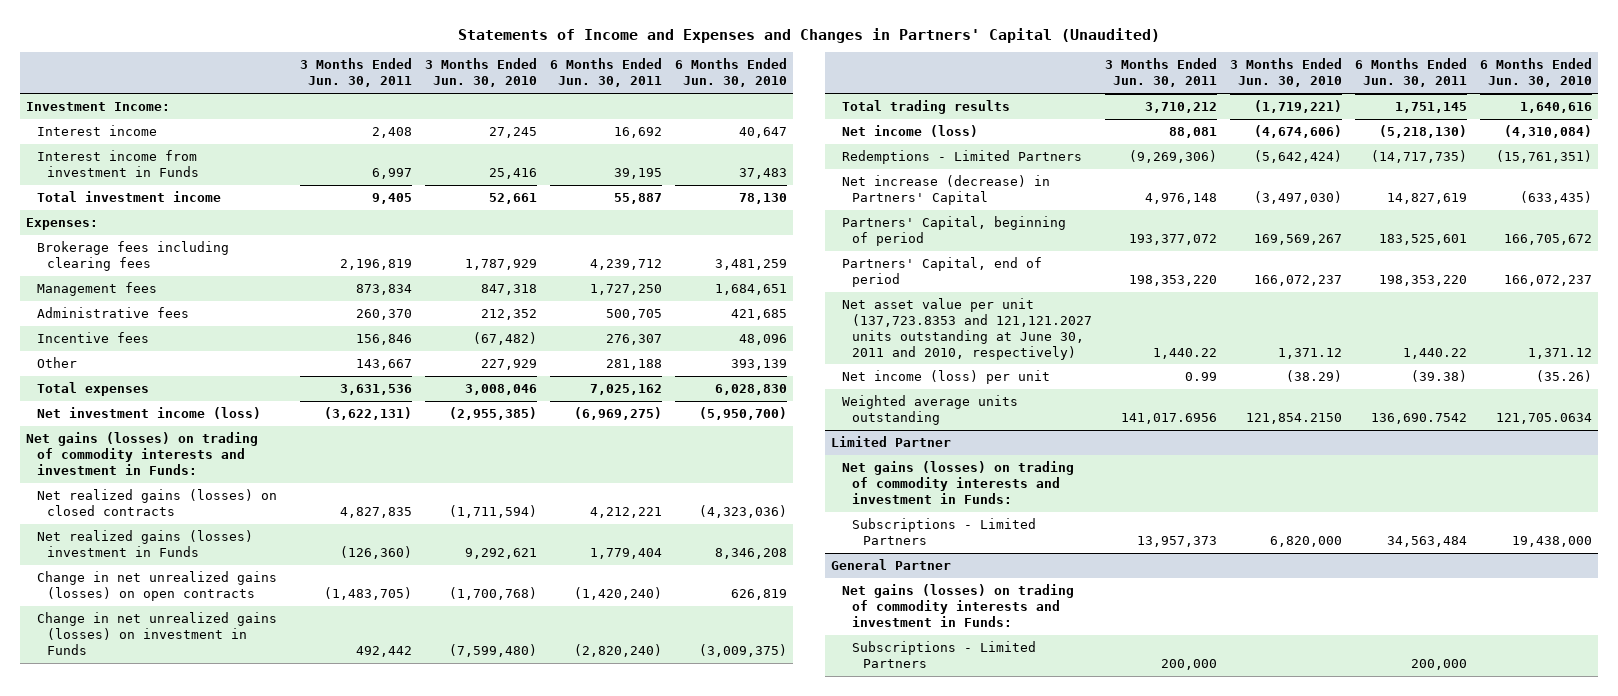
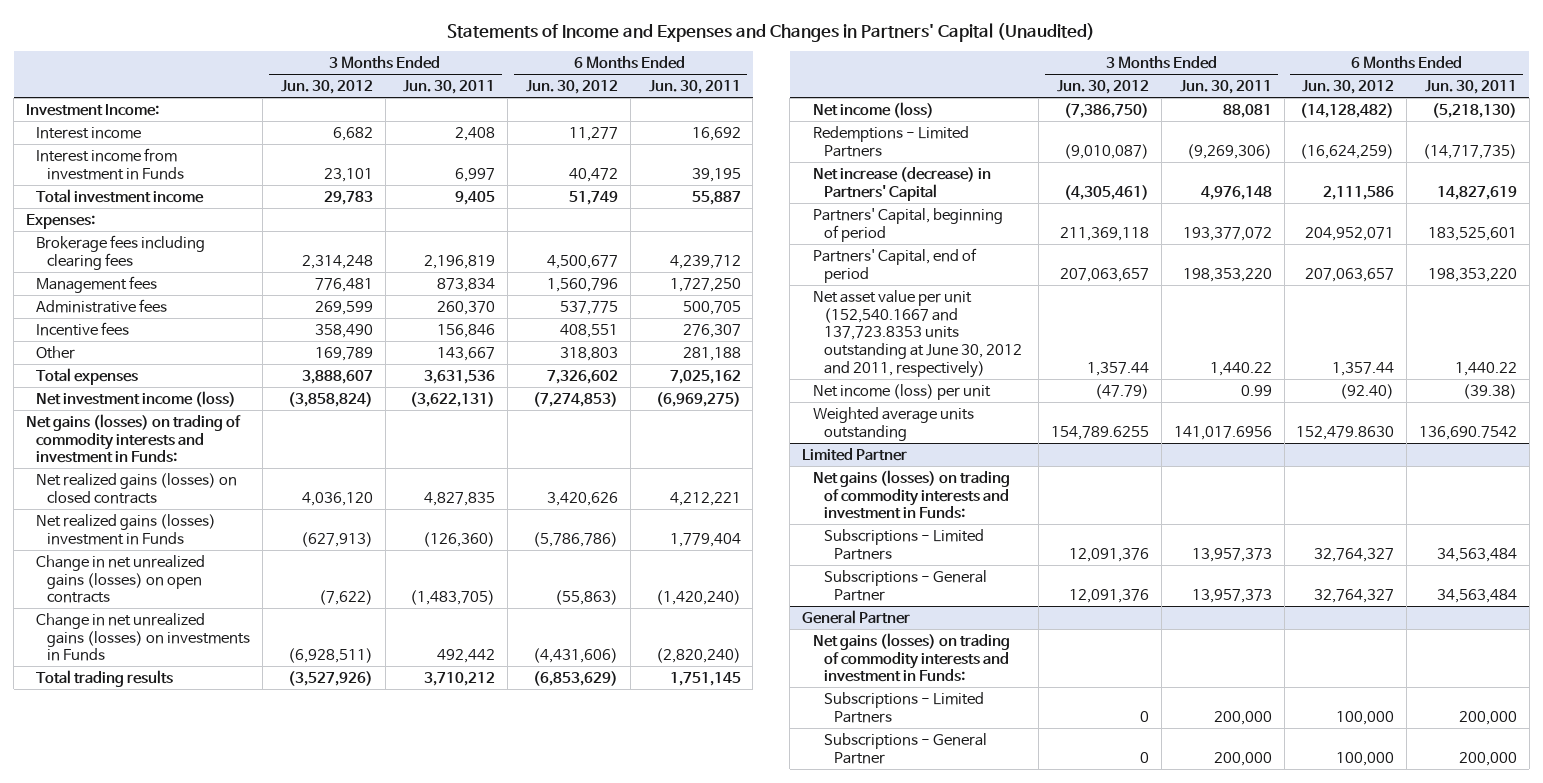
- | 3 Months Ended Jun. 30, 2011 | 3 Months Ended Jun. 30, 2010 | 6 Months Ended Jun. 30, 2011 | 6 Months Ended Jun. 30, 2010
+ | 3 Months Ended Jun. 30, 2012 | 3 Months Ended Jun. 30, 2011 | 6 Months Ended Jun. 30, 2012 | 6 Months Ended Jun. 30, 2011
- Change in net unrealized gains (losses) on investment in Funds | 492,442 | (7,599,480) | (2,820,240) | (3,009,375)
+ Change in net unrealized gains (losses) on investments in Funds | (6,928,511) | 492,442 | (4,431,606) | (2,820,240)
- Net asset value per unit (137,723.8353 and 121,121.2027 units outstanding at June 30, 2011 and 2010, respectively) | 1,440.22 | 1,371.12 | 1,440.22 | 1,371.12
+ Net asset value per unit (152,540.1667 and 137,723.8353 units outstanding at June 30, 2012 and 2011, respectively) | 1,357.44 | 1,440.22 | 1,357.44 | 1,440.22
@ Limited Partner
+ Subscriptions - General Partner | 12,091,376 | 13,957,373 | 32,764,327 | 34,563,484
@ General Partner
+ Subscriptions - General Partner | 0 | 200,000 | 100,000 | 200,000

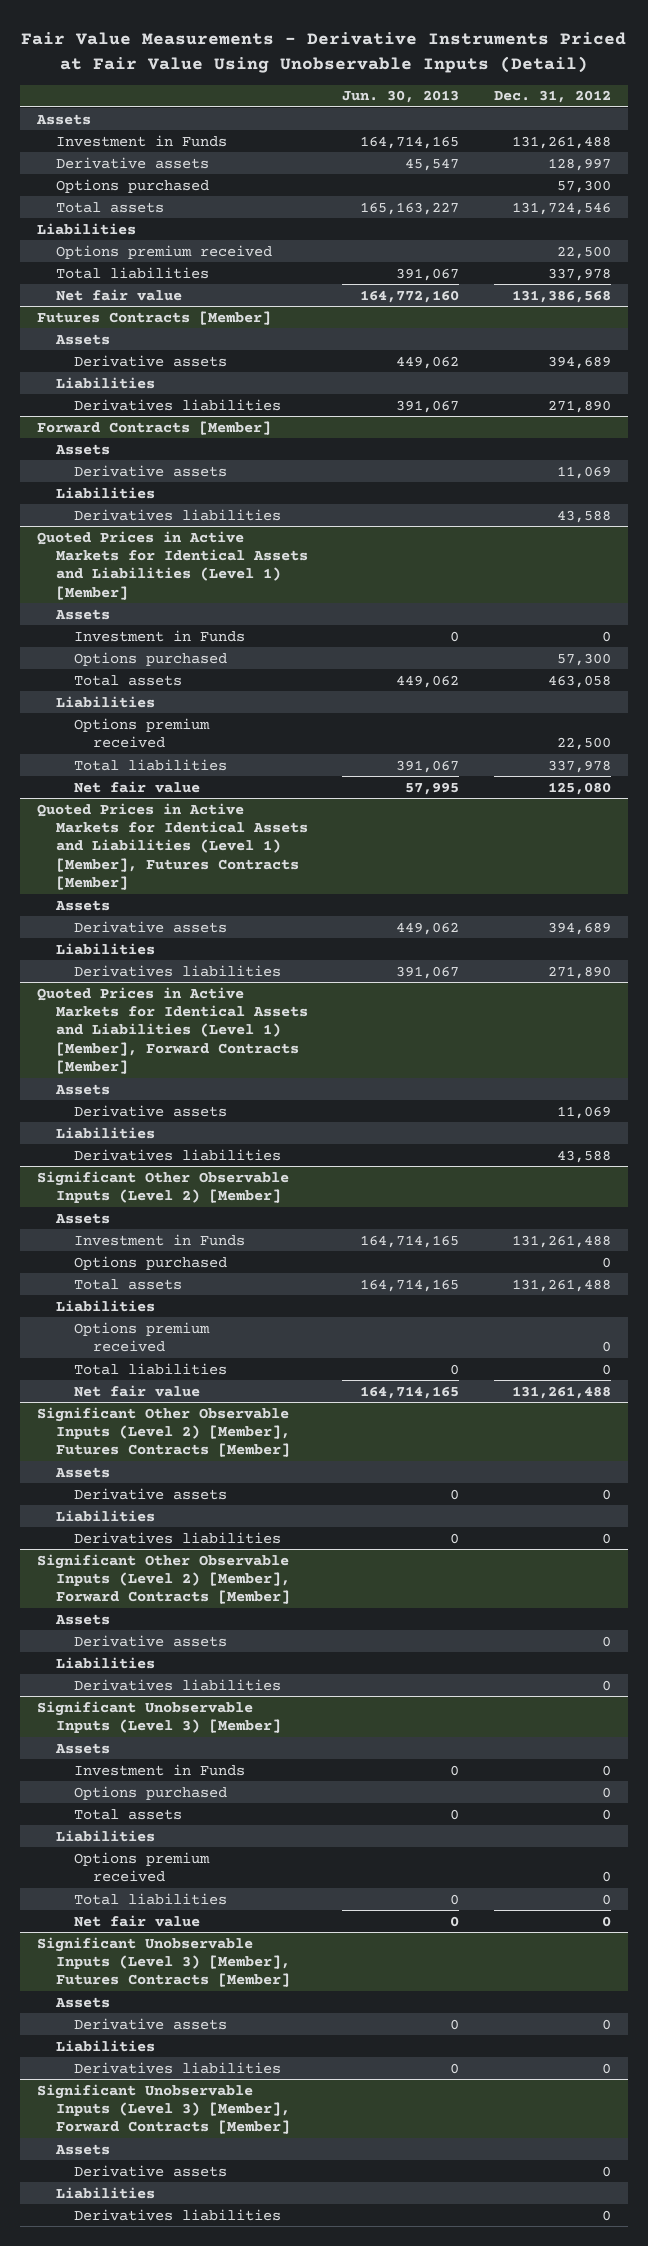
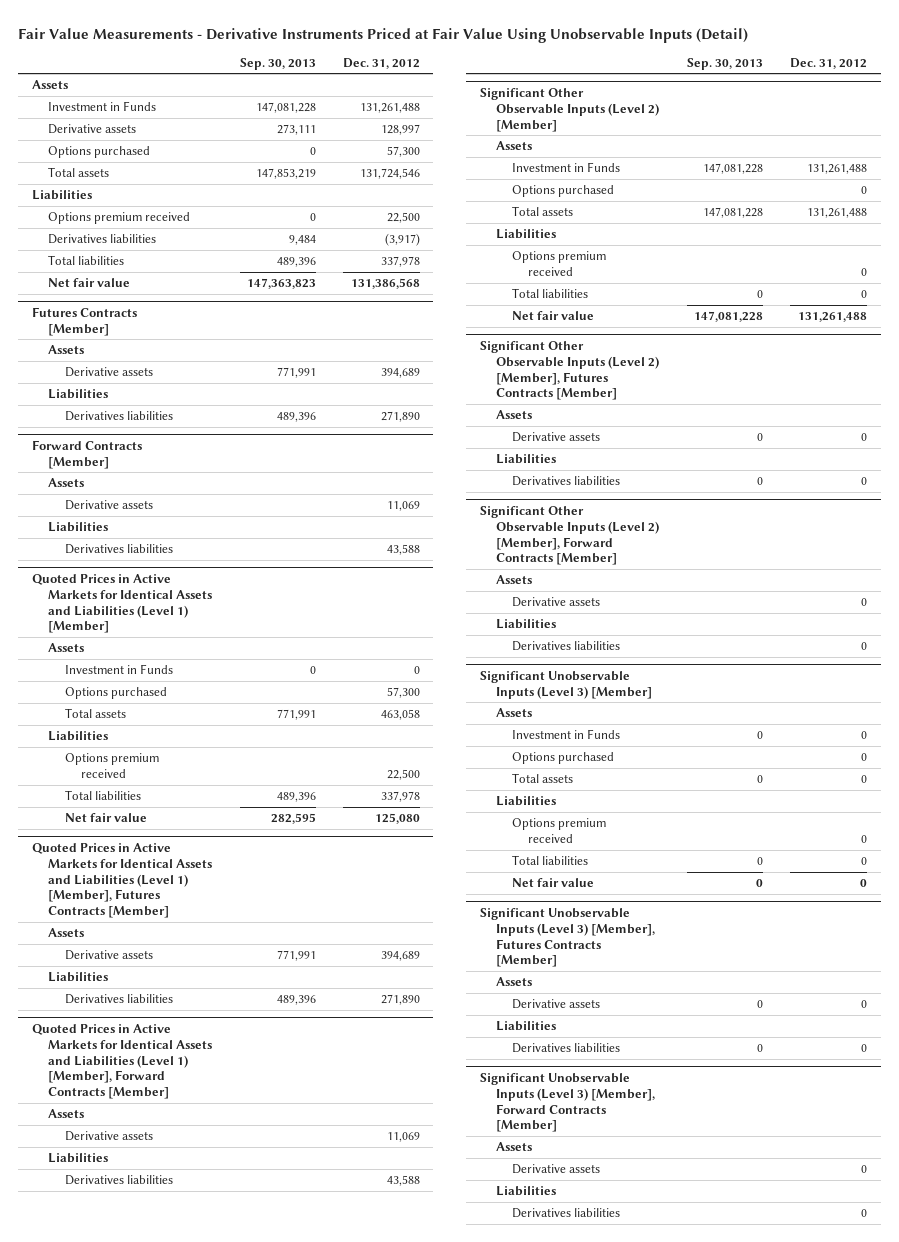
- | Jun. 30, 2013 | Dec. 31, 2012
+ | Sep. 30, 2013 | Dec. 31, 2012
+ Derivatives liabilities | 9,484 | (3,917)

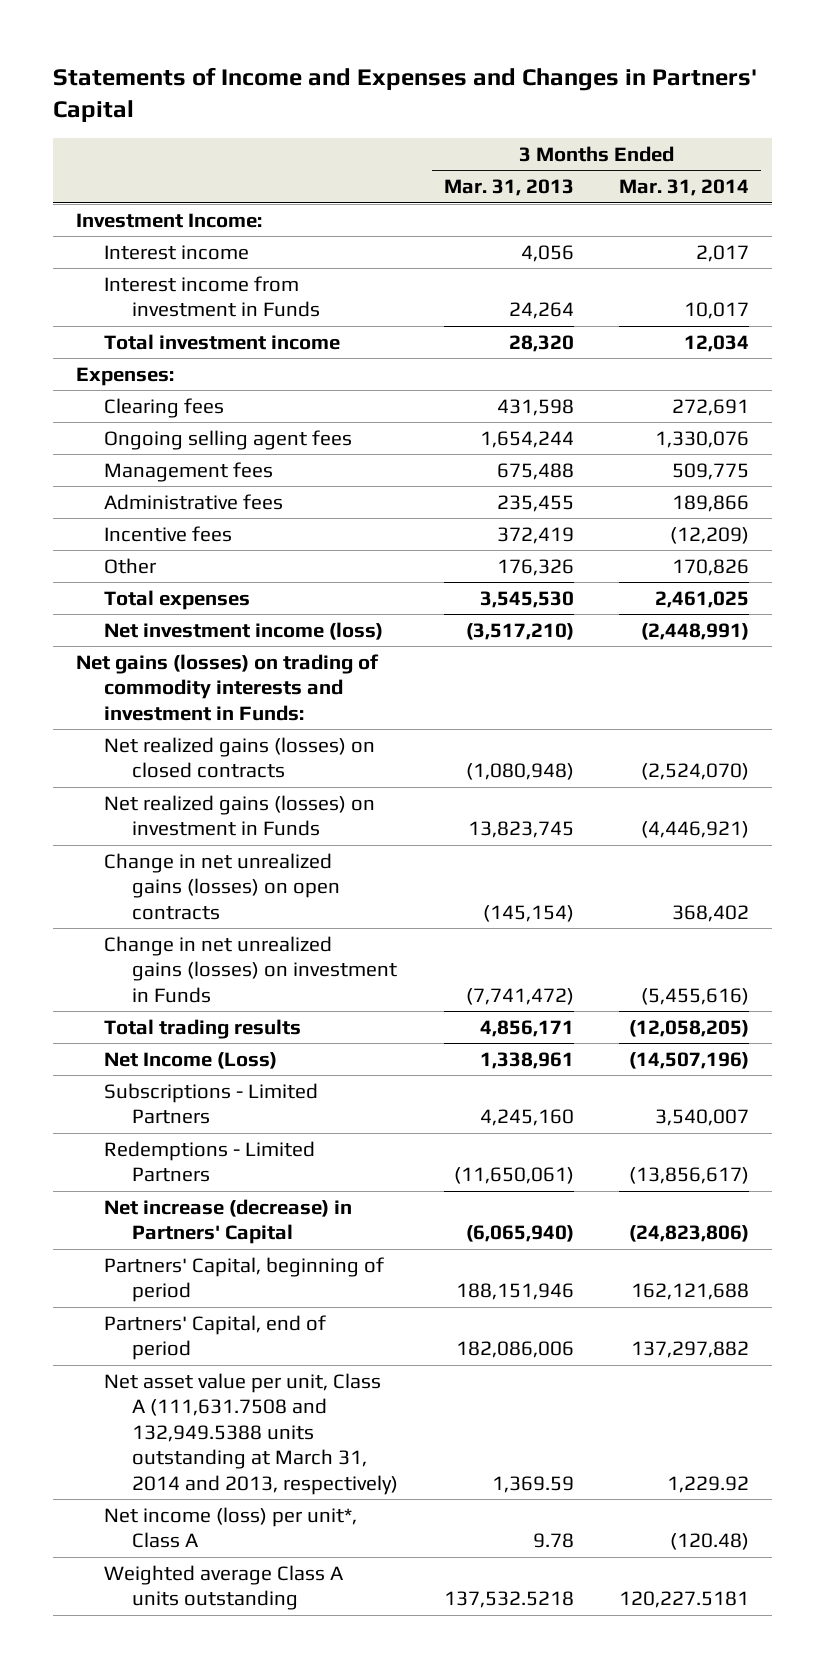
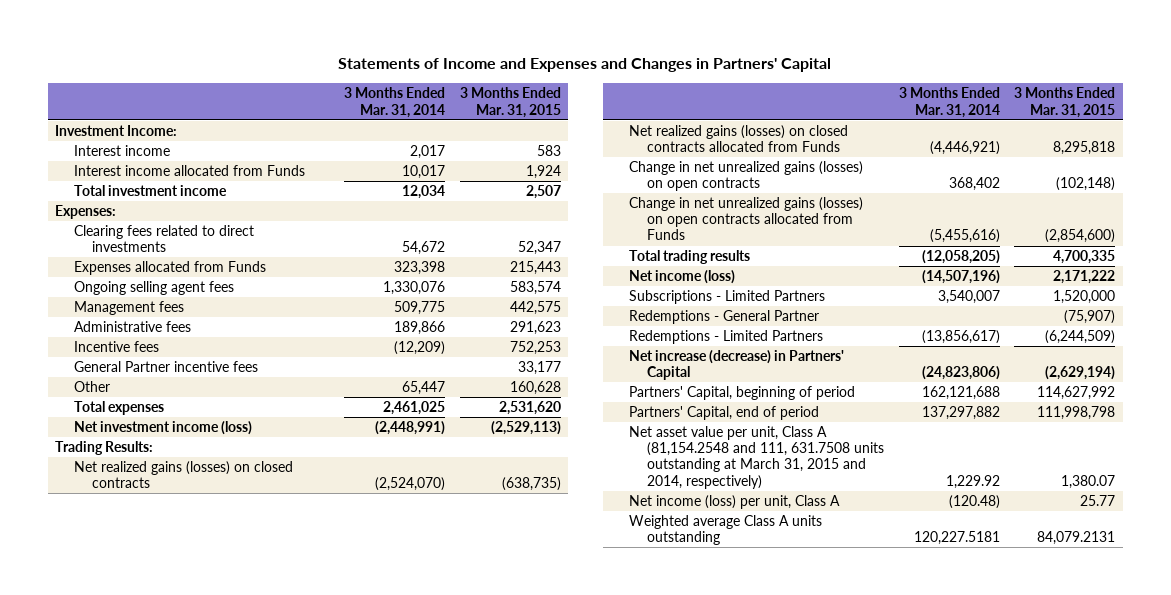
- | 3 Months Ended Mar. 31, 2013 | 3 Months Ended Mar. 31, 2014
+ | 3 Months Ended Mar. 31, 2014 | 3 Months Ended Mar. 31, 2015
- Interest income from investment in Funds | 24,264 | 10,017
+ Interest income allocated from Funds | 10,017 | 1,924
- Clearing fees | 431,598 | 272,691
+ Clearing fees related to direct investments | 54,672 | 52,347
+ Expenses allocated from Funds | 323,398 | 215,443
- Other | 176,326 | 170,826
+ General Partner incentive fees | | 33,177
+ Other | 65,447 | 160,628
- Net gains (losses) on trading of commodity interests and investment in Funds:
+ Trading Results:
- Net realized gains (losses) on investment in Funds | 13,823,745 | (4,446,921)
+ Net realized gains (losses) on closed contracts allocated from Funds | (4,446,921) | 8,295,818
- Change in net unrealized gains (losses) on investment in Funds | (7,741,472) | (5,455,616)
+ Change in net unrealized gains (losses) on open contracts allocated from Funds | (5,455,616) | (2,854,600)
- Net Income (Loss) | 1,338,961 | (14,507,196)
+ Net income (loss) | (14,507,196) | 2,171,222
+ Redemptions - General Partner | | (75,907)
- Net asset value per unit, Class A (111,631.7508 and 132,949.5388 units outstanding at March 31, 2014 and 2013, respectively) | 1,369.59 | 1,229.92
- Net income (loss) per unit*, Class A | 9.78 | (120.48)
+ Net asset value per unit, Class A (81,154.2548 and 111, 631.7508 units outstanding at March 31, 2015 and 2014, respectively) | 1,229.92 | 1,380.07
+ Net income (loss) per unit, Class A | (120.48) | 25.77

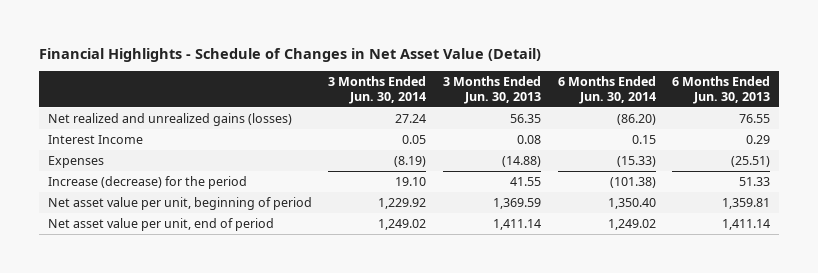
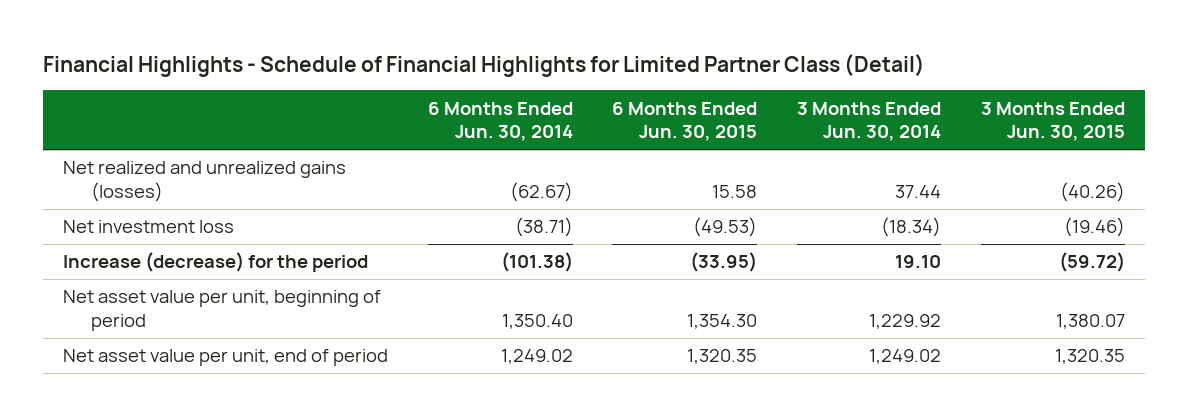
- Financial Highlights - Schedule of Changes in Net Asset Value (Detail)
+ Financial Highlights - Schedule of Financial Highlights for Limited Partner Class (Detail)
- | 3 Months Ended Jun. 30, 2014 | 3 Months Ended Jun. 30, 2013 | 6 Months Ended Jun. 30, 2014 | 6 Months Ended Jun. 30, 2013
+ | 6 Months Ended Jun. 30, 2014 | 6 Months Ended Jun. 30, 2015 | 3 Months Ended Jun. 30, 2014 | 3 Months Ended Jun. 30, 2015
- Net realized and unrealized gains (losses) | 27.24 | 56.35 | (86.20) | 76.55
- Interest Income | 0.05 | 0.08 | 0.15 | 0.29
- Expenses | (8.19) | (14.88) | (15.33) | (25.51)
+ Net realized and unrealized gains (losses) | (62.67) | 15.58 | 37.44 | (40.26)
+ Net investment loss | (38.71) | (49.53) | (18.34) | (19.46)

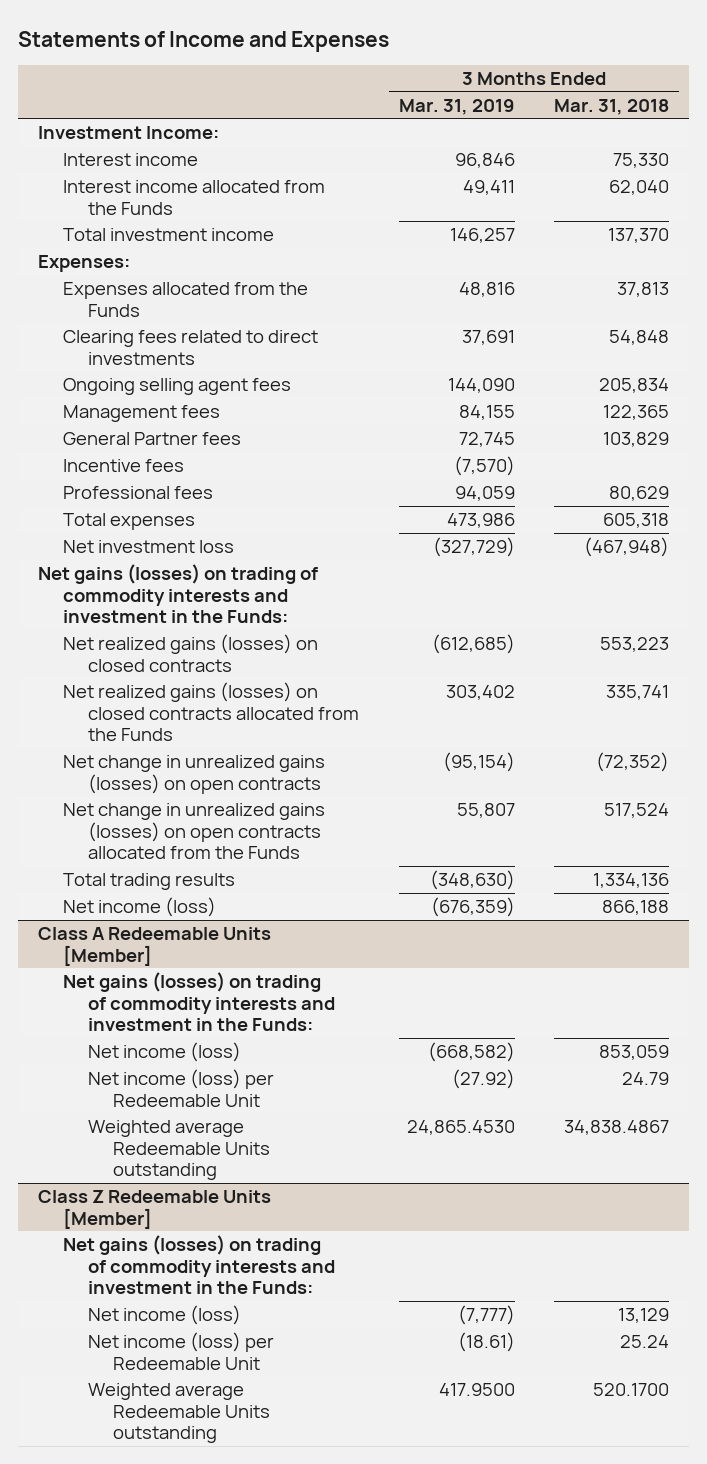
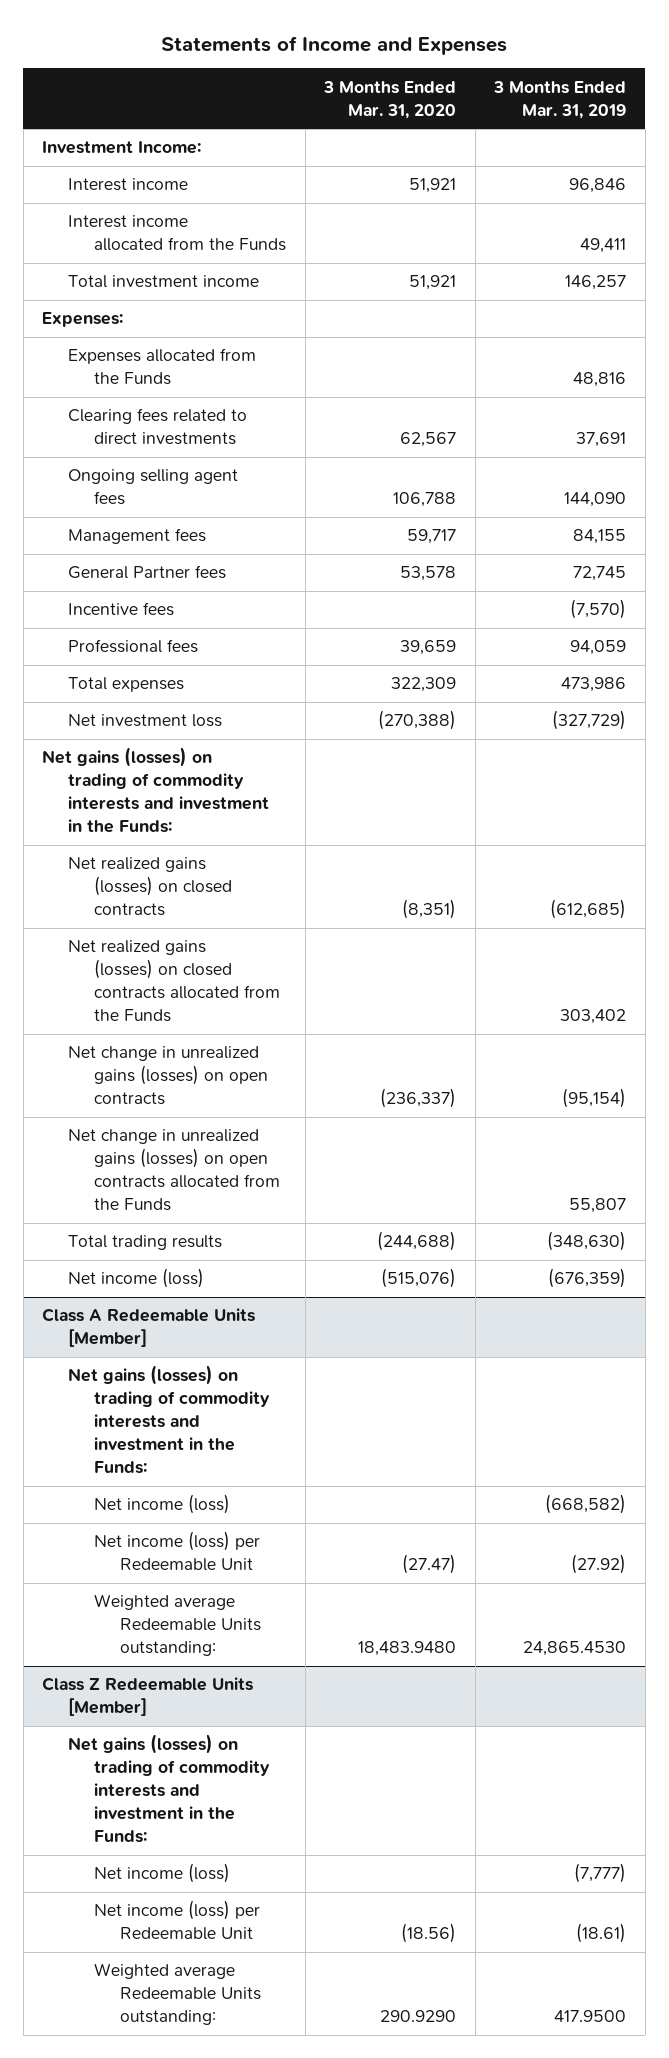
- | 3 Months Ended Mar. 31, 2019 | 3 Months Ended Mar. 31, 2018
+ | 3 Months Ended Mar. 31, 2020 | 3 Months Ended Mar. 31, 2019
@ Class A Redeemable Units [Member]
- Weighted average Redeemable Units outstanding | 24,865.4530 | 34,838.4867
+ Weighted average Redeemable Units outstanding: | 18,483.9480 | 24,865.4530
@ Class Z Redeemable Units [Member]
- Weighted average Redeemable Units outstanding | 417.9500 | 520.1700
+ Weighted average Redeemable Units outstanding: | 290.9290 | 417.9500

